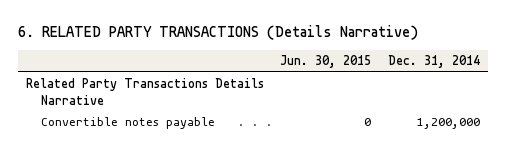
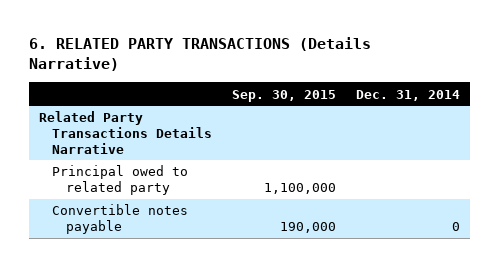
- | Jun. 30, 2015 | Dec. 31, 2014
+ | Sep. 30, 2015 | Dec. 31, 2014
- Convertible notes payable | 0 | 1,200,000
+ Principal owed to related party | 1,100,000 |
+ Convertible notes payable | 190,000 | 0

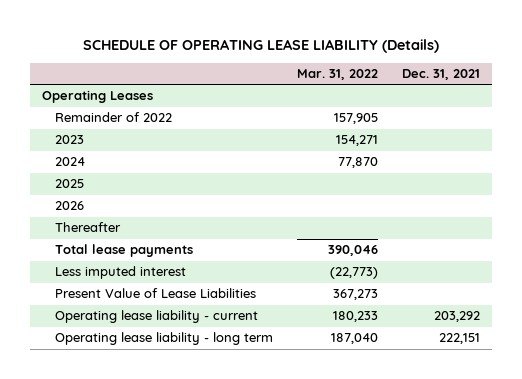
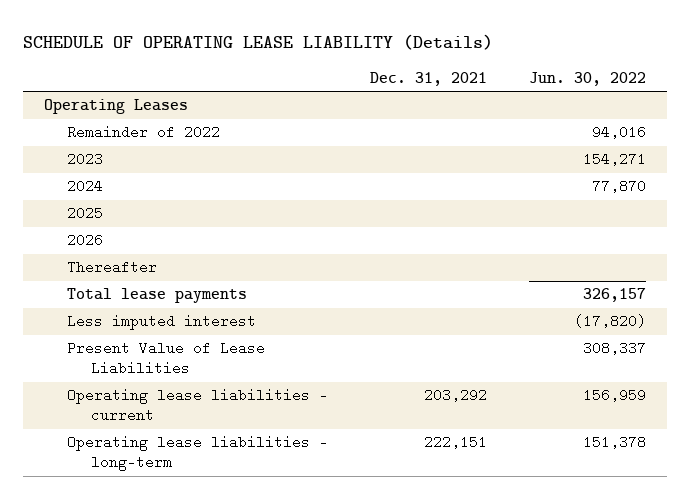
- | Mar. 31, 2022 | Dec. 31, 2021
+ | Dec. 31, 2021 | Jun. 30, 2022
- Operating lease liability - current | 180,233 | 203,292
- Operating lease liability - long term | 187,040 | 222,151
+ Operating lease liabilities - current | 203,292 | 156,959
+ Operating lease liabilities - long-term | 222,151 | 151,378

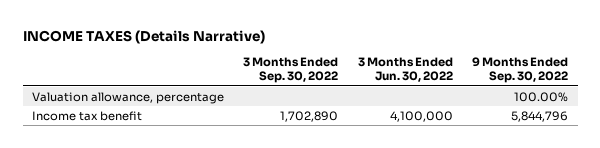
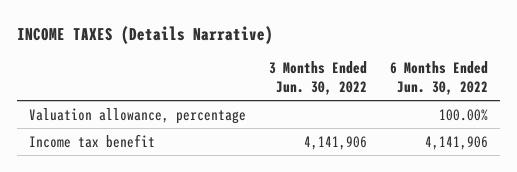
- | 3 Months Ended Sep. 30, 2022 | 3 Months Ended Jun. 30, 2022 | 9 Months Ended Sep. 30, 2022
+ | 3 Months Ended Jun. 30, 2022 | 6 Months Ended Jun. 30, 2022
- Income tax benefit | 1,702,890 | 4,100,000 | 5,844,796
+ Income tax benefit | 4,141,906 | 4,141,906

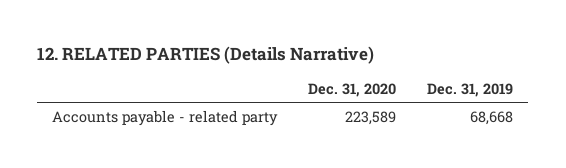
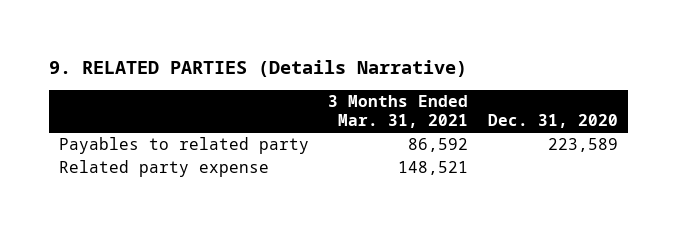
- 12. RELATED PARTIES (Details Narrative)
+ 9. RELATED PARTIES (Details Narrative)
- | Dec. 31, 2020 | Dec. 31, 2019
+ | 3 Months Ended Mar. 31, 2021 | Dec. 31, 2020
- Accounts payable - related party | 223,589 | 68,668
+ Payables to related party | 86,592 | 223,589
+ Related party expense | 148,521 |

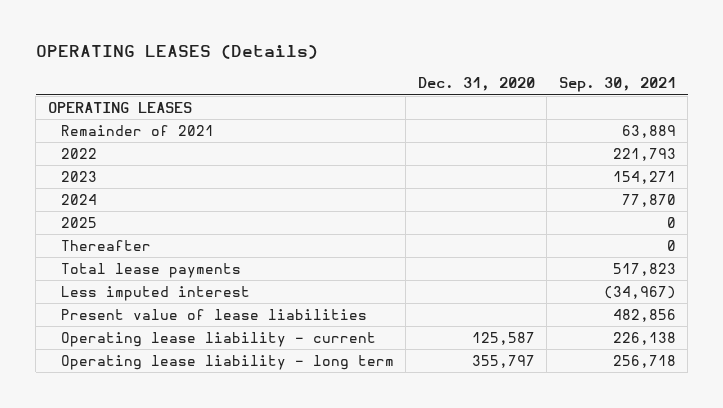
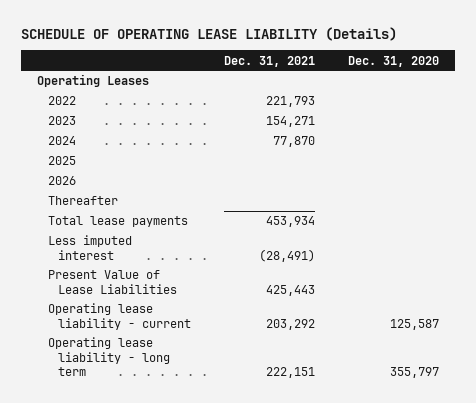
- OPERATING LEASES (Details)
+ SCHEDULE OF OPERATING LEASE LIABILITY (Details)
- | Dec. 31, 2020 | Sep. 30, 2021
+ | Dec. 31, 2021 | Dec. 31, 2020
- OPERATING LEASES
- Remainder of 2021 | | 63,889
+ Operating Leases
+ 2026
- Present value of lease liabilities | | 482,856
+ Present Value of Lease Liabilities | 425,443 |

